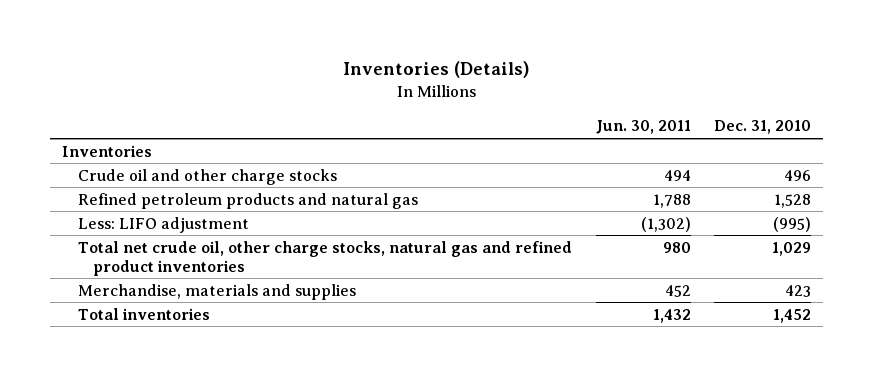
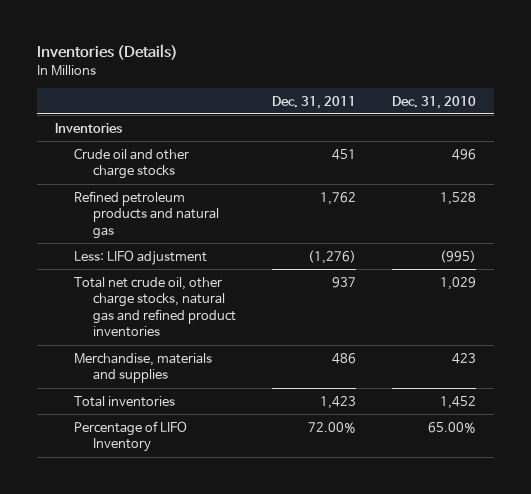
- | Jun. 30, 2011 | Dec. 31, 2010
+ | Dec. 31, 2011 | Dec. 31, 2010
+ Percentage of LIFO Inventory | 72.00% | 65.00%

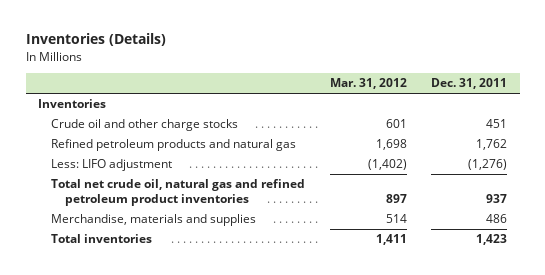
- | Dec. 31, 2011 | Dec. 31, 2010
+ | Mar. 31, 2012 | Dec. 31, 2011
- Total net crude oil, other charge stocks, natural gas and refined product inventories | 937 | 1,029
+ Total net crude oil, natural gas and refined petroleum product inventories | 897 | 937
- Percentage of LIFO Inventory | 72.00% | 65.00%

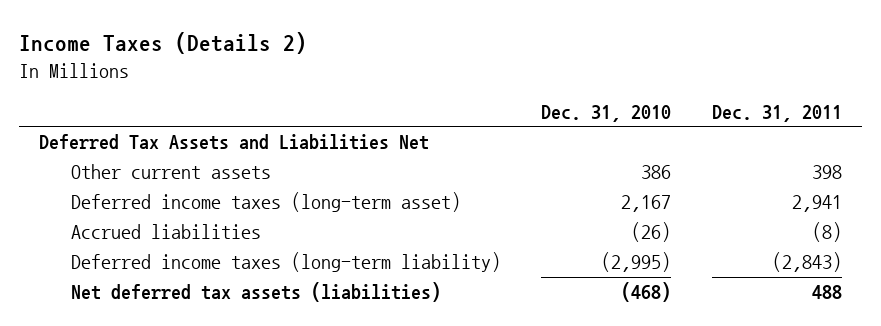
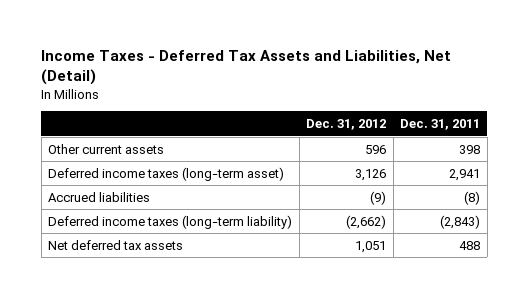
- Income Taxes (Details 2)
+ Income Taxes - Deferred Tax Assets and Liabilities, Net (Detail)
- | Dec. 31, 2010 | Dec. 31, 2011
+ | Dec. 31, 2012 | Dec. 31, 2011
- Deferred Tax Assets and Liabilities Net
- Net deferred tax assets (liabilities) | (468) | 488
+ Net deferred tax assets | 1,051 | 488

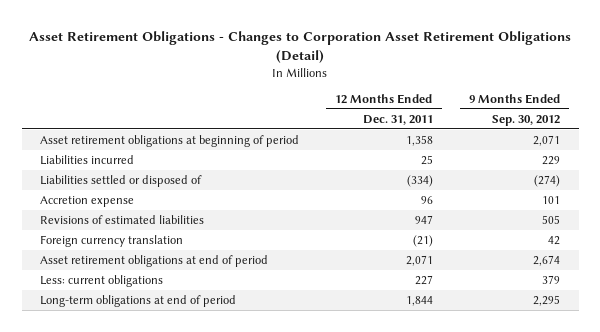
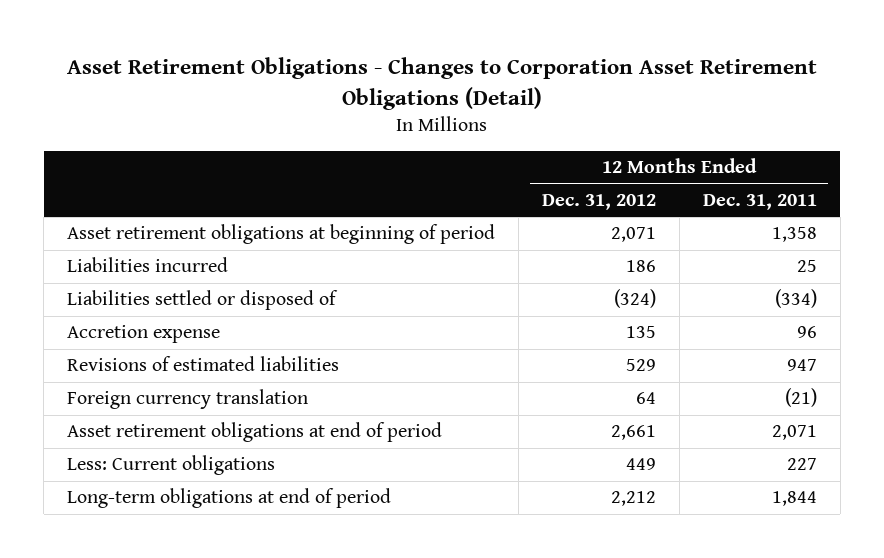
- | 12 Months Ended Dec. 31, 2011 | 9 Months Ended Sep. 30, 2012
+ | 12 Months Ended Dec. 31, 2012 | 12 Months Ended Dec. 31, 2011
- Less: current obligations | 227 | 379
+ Less: Current obligations | 449 | 227

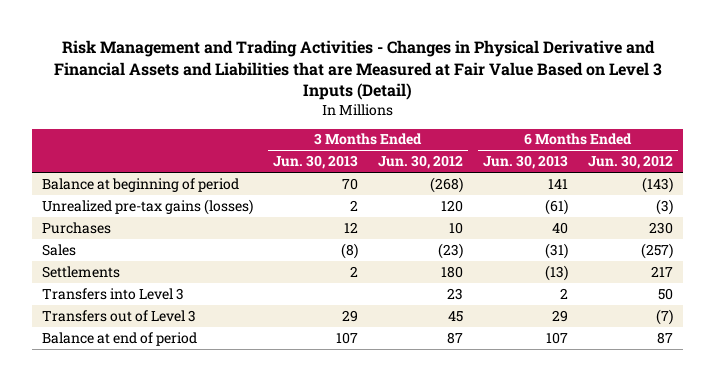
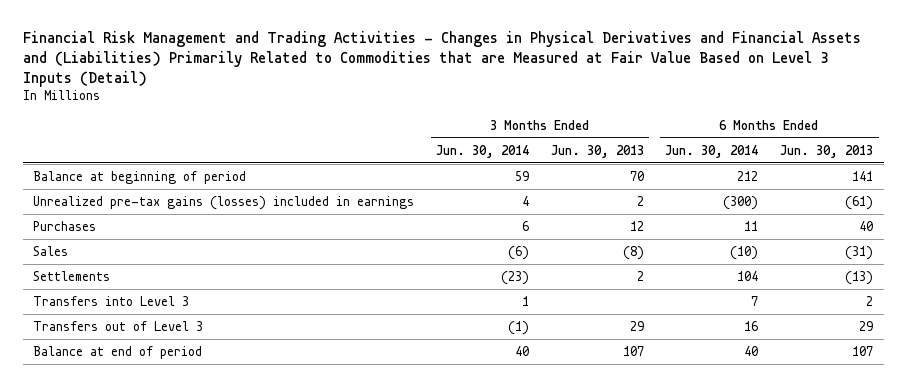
- Risk Management and Trading Activities - Changes in Physical Derivative and Financial Assets and Liabilities that are Measured at Fair Value Based on Level 3 Inputs (Detail)
+ Financial Risk Management and Trading Activities - Changes in Physical Derivatives and Financial Assets and (Liabilities) Primarily Related to Commodities that are Measured at Fair Value Based on Level 3 Inputs (Detail)
- | 3 Months Ended Jun. 30, 2013 | 3 Months Ended Jun. 30, 2012 | 6 Months Ended Jun. 30, 2013 | 6 Months Ended Jun. 30, 2012
+ | 3 Months Ended Jun. 30, 2014 | 3 Months Ended Jun. 30, 2013 | 6 Months Ended Jun. 30, 2014 | 6 Months Ended Jun. 30, 2013
- Unrealized pre-tax gains (losses) | 2 | 120 | (61) | (3)
+ Unrealized pre-tax gains (losses) included in earnings | 4 | 2 | (300) | (61)

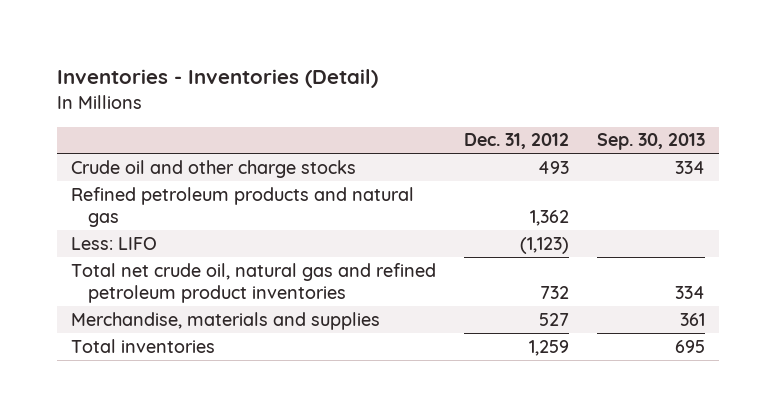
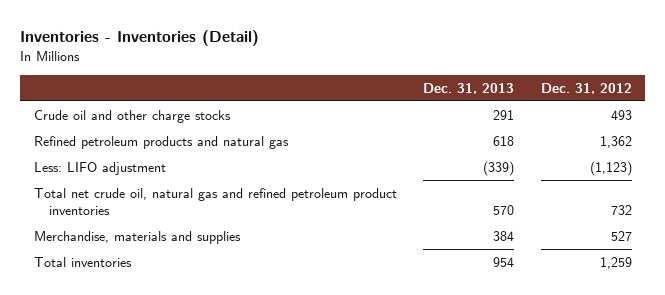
- | Dec. 31, 2012 | Sep. 30, 2013
+ | Dec. 31, 2013 | Dec. 31, 2012
- Less: LIFO | (1,123) |
+ Less: LIFO adjustment | (339) | (1,123)

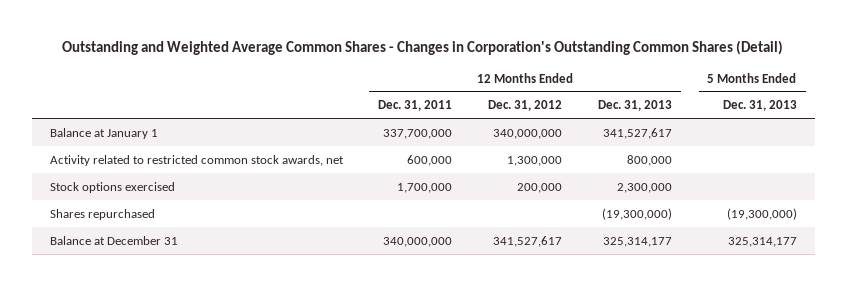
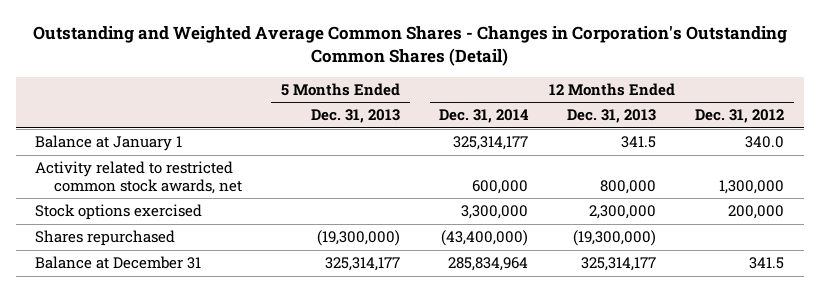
- | 12 Months Ended Dec. 31, 2011 | 12 Months Ended Dec. 31, 2012 | 12 Months Ended Dec. 31, 2013 | 5 Months Ended Dec. 31, 2013
+ | 5 Months Ended Dec. 31, 2013 | 12 Months Ended Dec. 31, 2014 | 12 Months Ended Dec. 31, 2013 | 12 Months Ended Dec. 31, 2012
- Balance at January 1 | 337,700,000 | 340,000,000 | 341,527,617 |
+ Balance at January 1 | | 325,314,177 | 341.5 | 340.0
- Balance at December 31 | 340,000,000 | 341,527,617 | 325,314,177 | 325,314,177
+ Balance at December 31 | 325,314,177 | 285,834,964 | 325,314,177 | 341.5

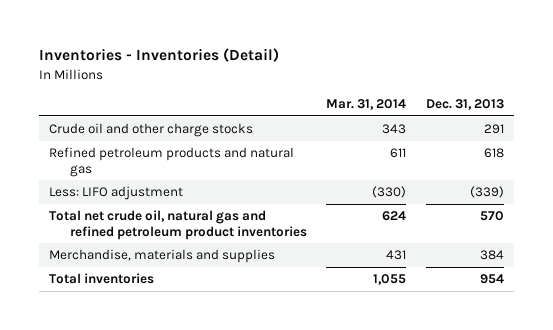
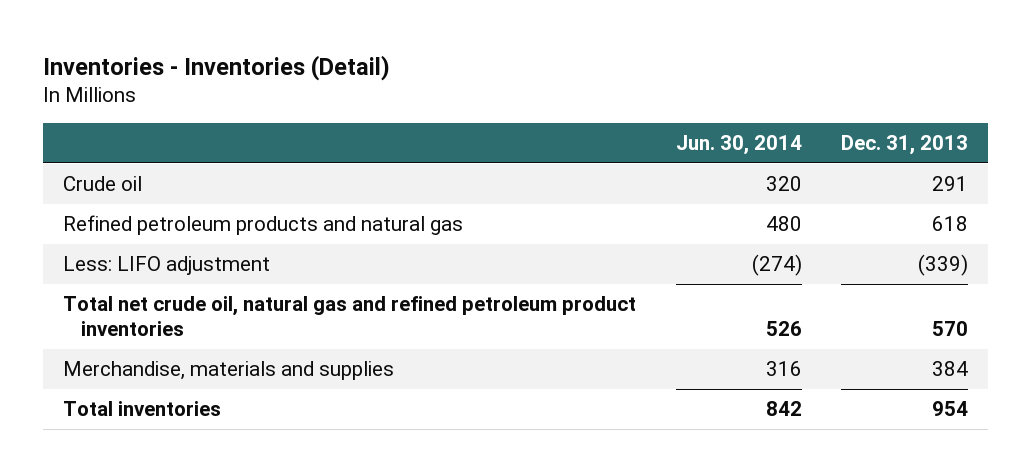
- | Mar. 31, 2014 | Dec. 31, 2013
+ | Jun. 30, 2014 | Dec. 31, 2013
- Crude oil and other charge stocks | 343 | 291
+ Crude oil | 320 | 291

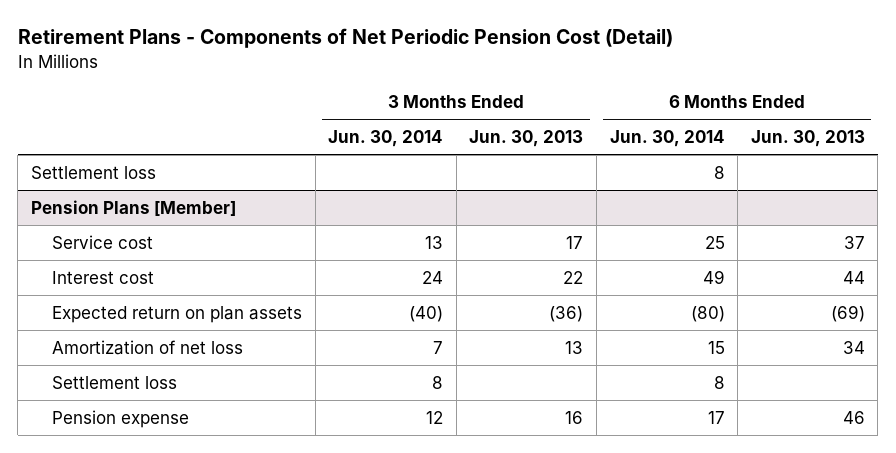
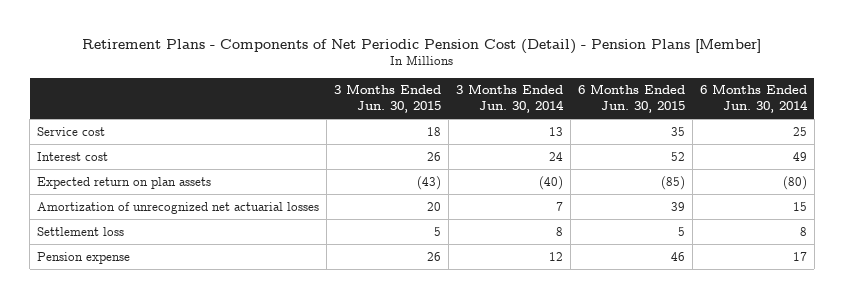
- Retirement Plans - Components of Net Periodic Pension Cost (Detail)
+ Retirement Plans - Components of Net Periodic Pension Cost (Detail) - Pension Plans [Member]
- | 3 Months Ended Jun. 30, 2014 | 3 Months Ended Jun. 30, 2013 | 6 Months Ended Jun. 30, 2014 | 6 Months Ended Jun. 30, 2013
+ | 3 Months Ended Jun. 30, 2015 | 3 Months Ended Jun. 30, 2014 | 6 Months Ended Jun. 30, 2015 | 6 Months Ended Jun. 30, 2014
- Settlement loss | | | 8 |
- Pension Plans [Member]
- Amortization of net loss | 7 | 13 | 15 | 34
+ Amortization of unrecognized net actuarial losses | 20 | 7 | 39 | 15

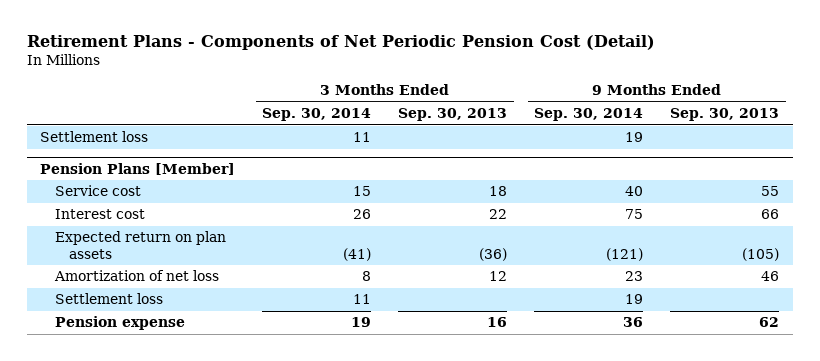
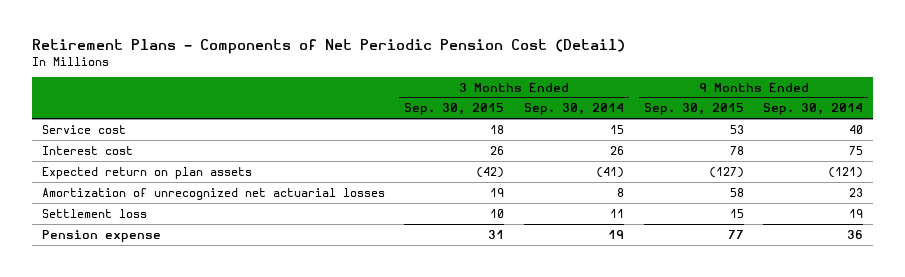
- | 3 Months Ended Sep. 30, 2014 | 3 Months Ended Sep. 30, 2013 | 9 Months Ended Sep. 30, 2014 | 9 Months Ended Sep. 30, 2013
+ | 3 Months Ended Sep. 30, 2015 | 3 Months Ended Sep. 30, 2014 | 9 Months Ended Sep. 30, 2015 | 9 Months Ended Sep. 30, 2014
- Settlement loss | 11 | | 19 |
- Pension Plans [Member]
- Amortization of net loss | 8 | 12 | 23 | 46
+ Amortization of unrecognized net actuarial losses | 19 | 8 | 58 | 23

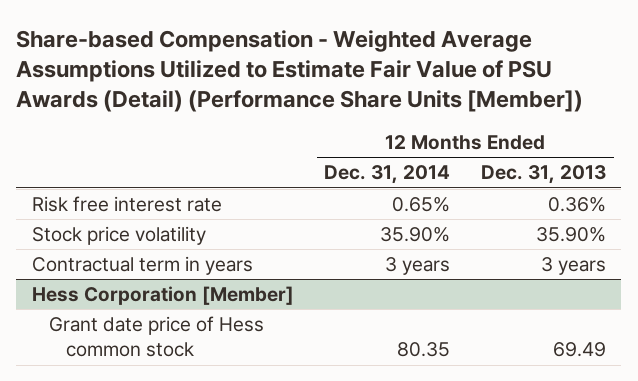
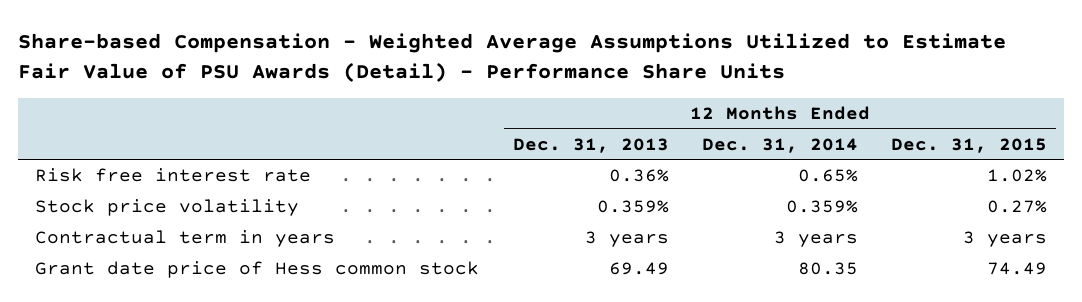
- Share-based Compensation - Weighted Average Assumptions Utilized to Estimate Fair Value of PSU Awards (Detail) (Performance Share Units [Member])
+ Share-based Compensation - Weighted Average Assumptions Utilized to Estimate Fair Value of PSU Awards (Detail) - Performance Share Units
- | 12 Months Ended Dec. 31, 2014 | 12 Months Ended Dec. 31, 2013
+ | 12 Months Ended Dec. 31, 2013 | 12 Months Ended Dec. 31, 2014 | 12 Months Ended Dec. 31, 2015
- Stock price volatility | 35.90% | 35.90%
+ Stock price volatility | 0.359% | 0.359% | 0.27%
- Hess Corporation [Member]

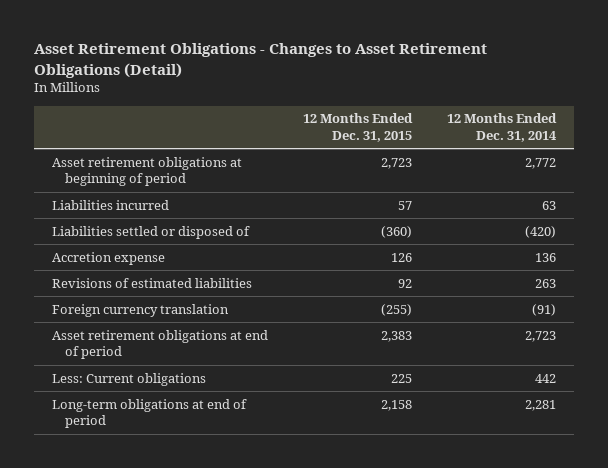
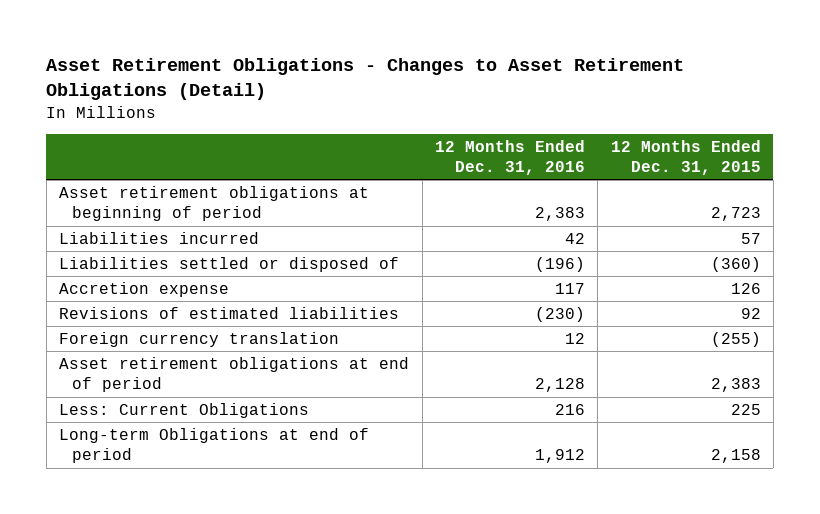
- | 12 Months Ended Dec. 31, 2015 | 12 Months Ended Dec. 31, 2014
+ | 12 Months Ended Dec. 31, 2016 | 12 Months Ended Dec. 31, 2015
- Less: Current obligations | 225 | 442
- Long-term obligations at end of period | 2,158 | 2,281
+ Less: Current Obligations | 216 | 225
+ Long-term Obligations at end of period | 1,912 | 2,158

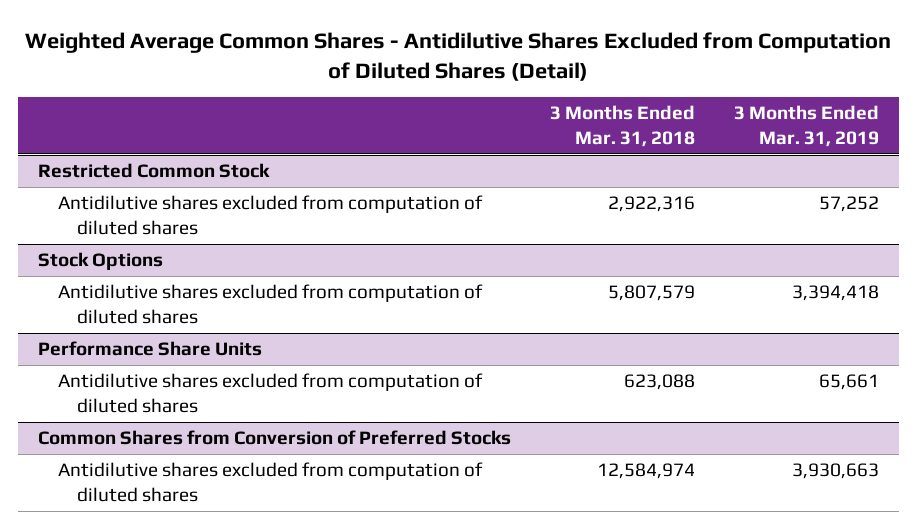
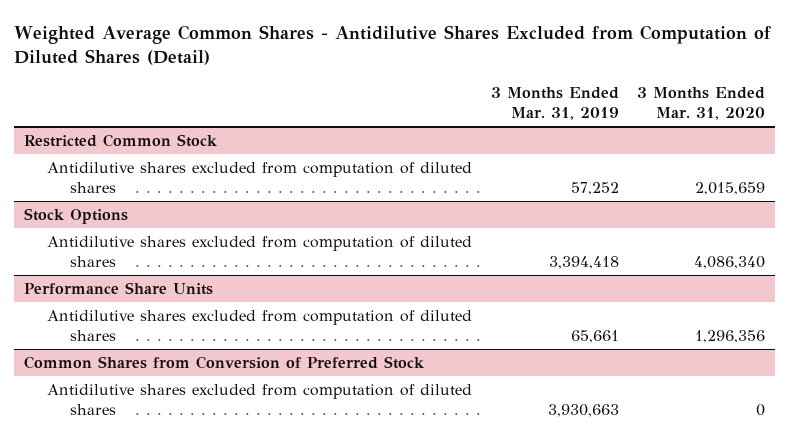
- | 3 Months Ended Mar. 31, 2018 | 3 Months Ended Mar. 31, 2019
+ | 3 Months Ended Mar. 31, 2019 | 3 Months Ended Mar. 31, 2020
- Common Shares from Conversion of Preferred Stocks
+ Common Shares from Conversion of Preferred Stock

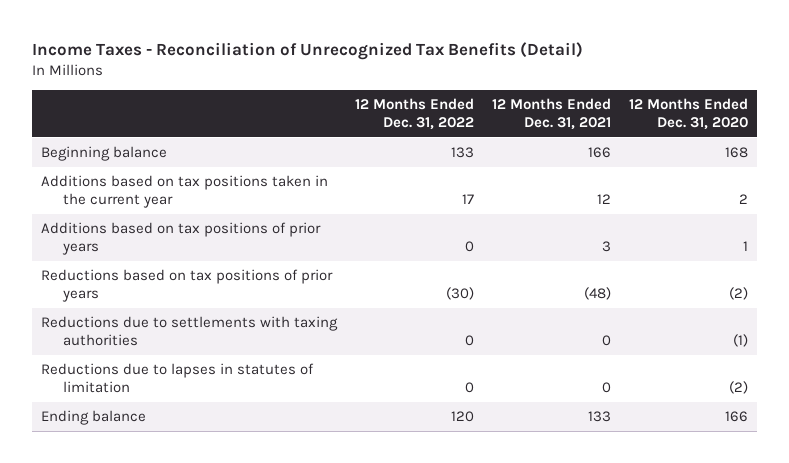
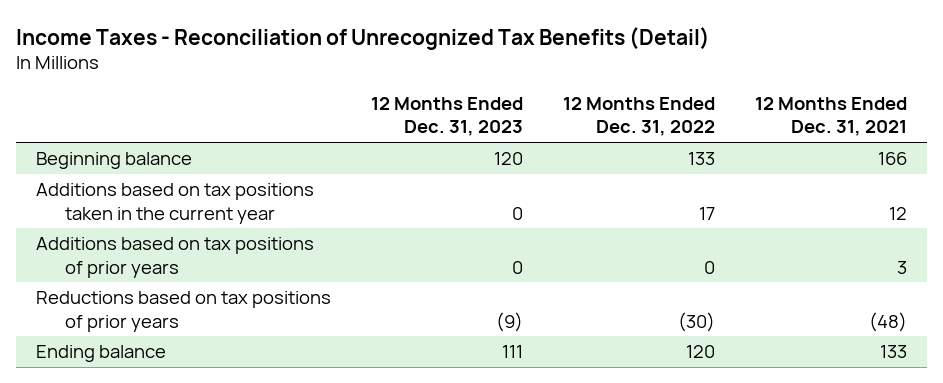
- | 12 Months Ended Dec. 31, 2022 | 12 Months Ended Dec. 31, 2021 | 12 Months Ended Dec. 31, 2020
+ | 12 Months Ended Dec. 31, 2023 | 12 Months Ended Dec. 31, 2022 | 12 Months Ended Dec. 31, 2021
- Reductions due to settlements with taxing authorities | 0 | 0 | (1)
- Reductions due to lapses in statutes of limitation | 0 | 0 | (2)

